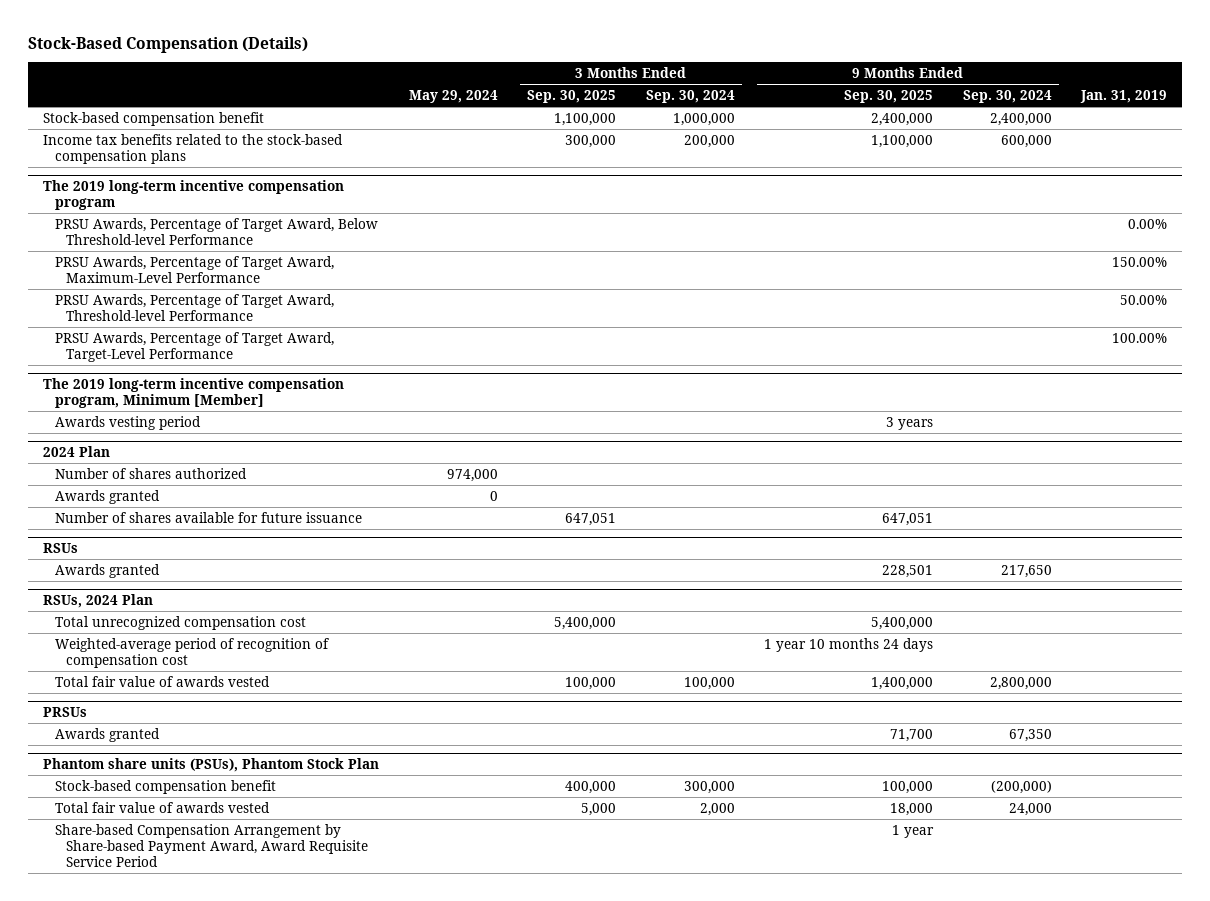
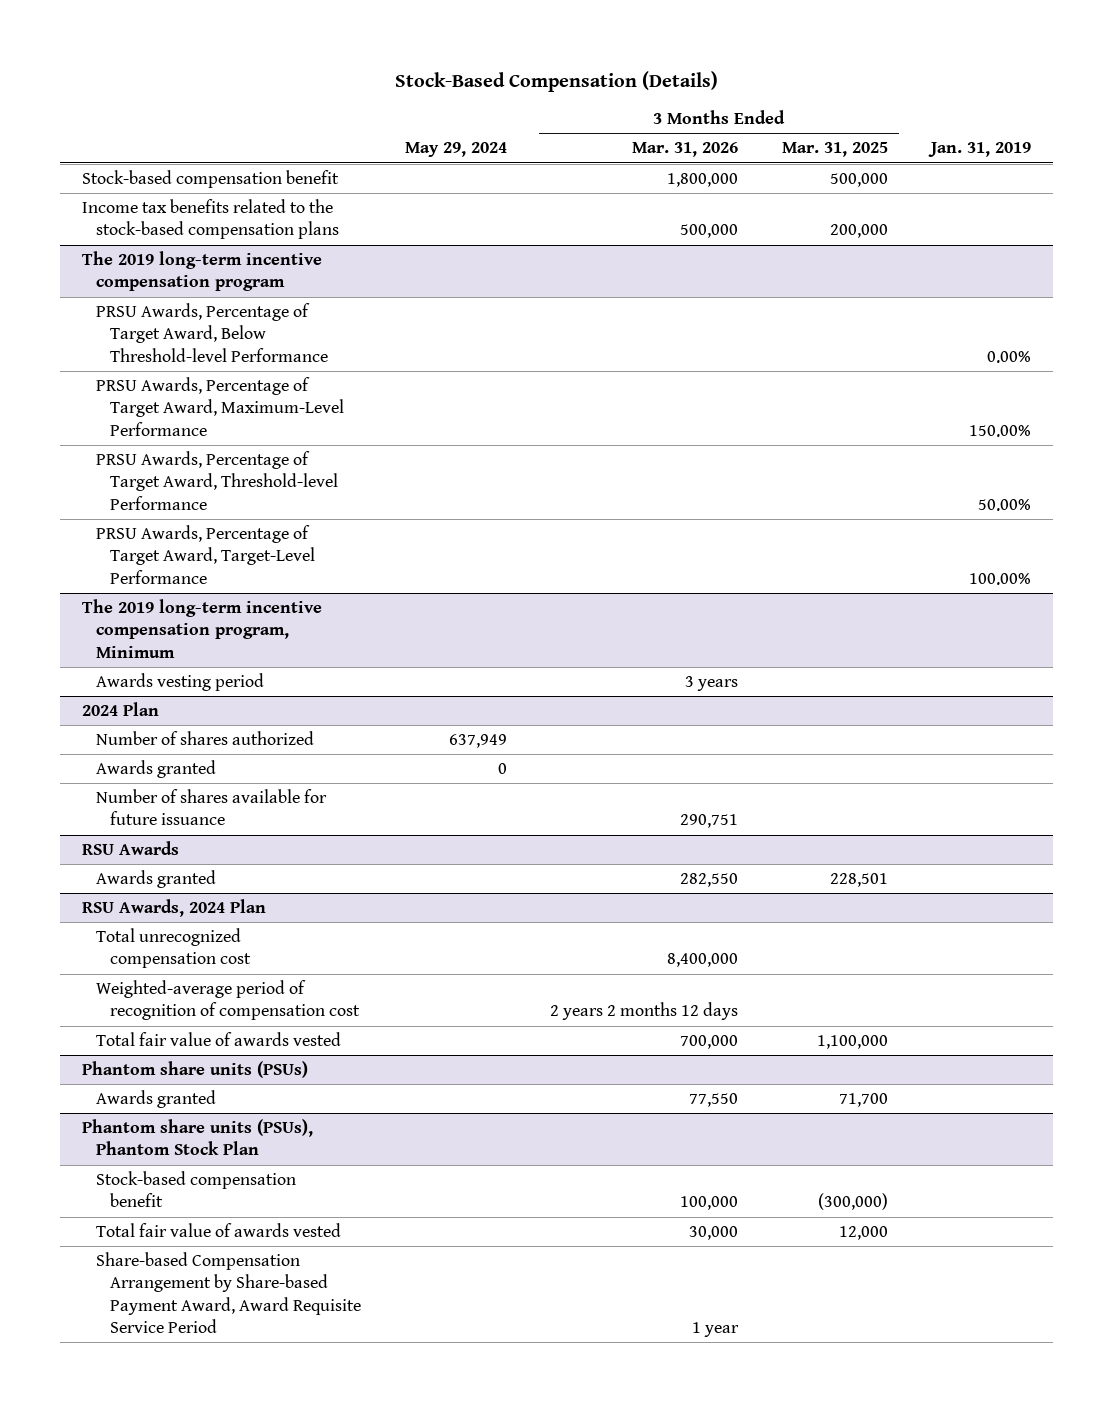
- | May 29, 2024 | 3 Months Ended Sep. 30, 2025 | 3 Months Ended Sep. 30, 2024 | 9 Months Ended Sep. 30, 2025 | 9 Months Ended Sep. 30, 2024 | Jan. 31, 2019
+ | May 29, 2024 | 3 Months Ended Mar. 31, 2026 | 3 Months Ended Mar. 31, 2025 | Jan. 31, 2019
- The 2019 long-term incentive compensation program, Minimum [Member]
+ The 2019 long-term incentive compensation program, Minimum
@ 2024 Plan
- Number of shares authorized | 974,000 | | | | |
+ Number of shares authorized | 637,949 | | |
- RSUs
+ RSU Awards
- RSUs, 2024 Plan
+ RSU Awards, 2024 Plan
- PRSUs
- Awards granted | | | | 71,700 | 67,350 |
+ Phantom share units (PSUs)
+ Awards granted | | 77,550 | 71,700 |

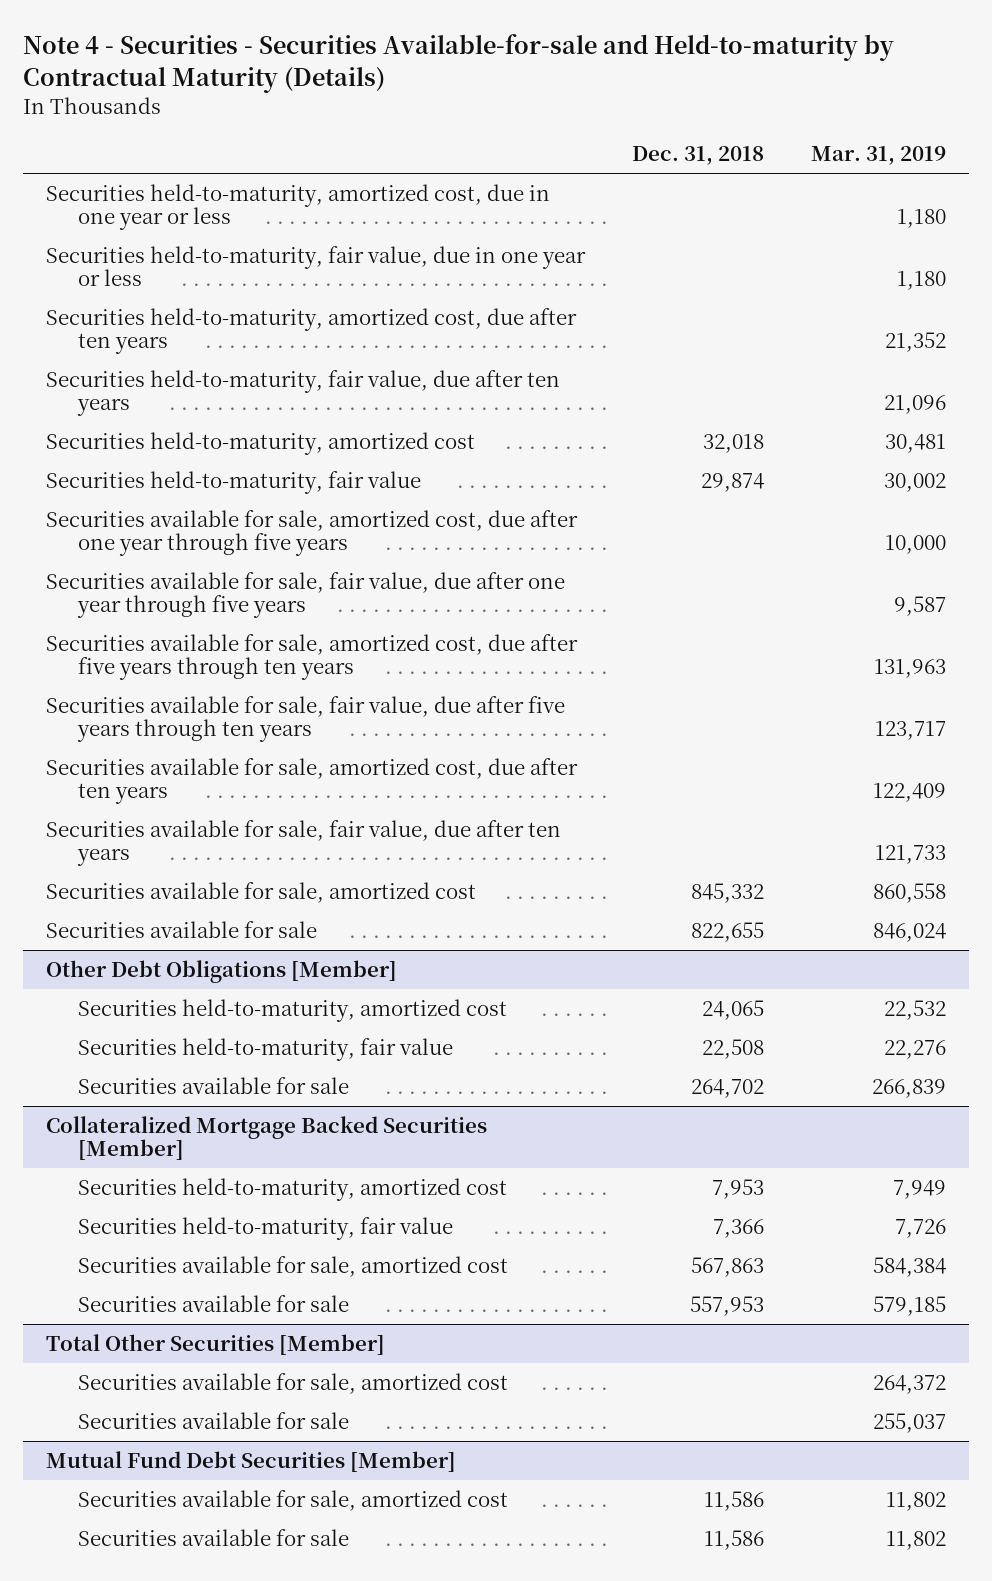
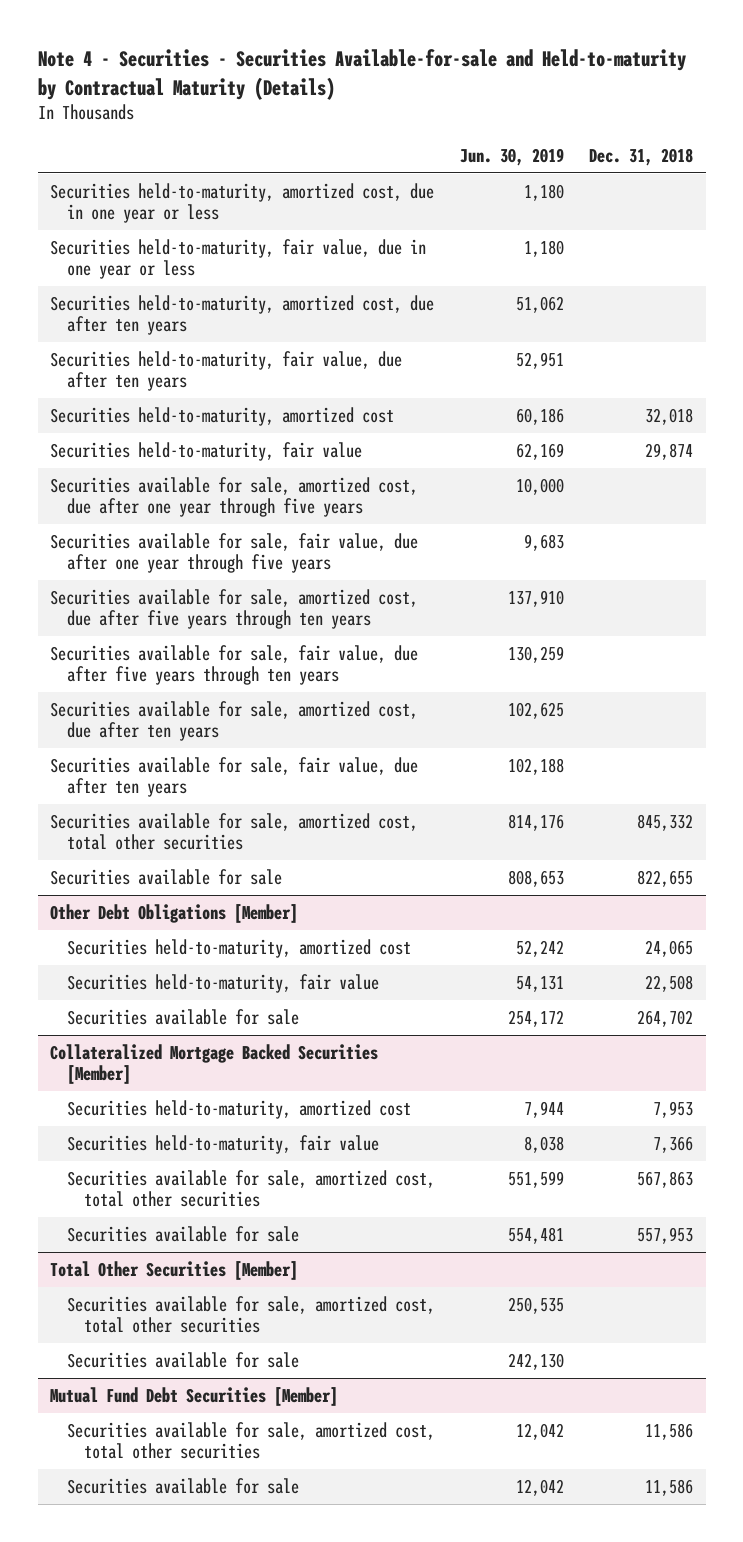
- | Dec. 31, 2018 | Mar. 31, 2019
+ | Jun. 30, 2019 | Dec. 31, 2018
- Securities available for sale, amortized cost | 845,332 | 860,558
+ Securities available for sale, amortized cost, total other securities | 814,176 | 845,332
@ Collateralized Mortgage Backed Securities [Member]
- Securities available for sale, amortized cost | 567,863 | 584,384
+ Securities available for sale, amortized cost, total other securities | 551,599 | 567,863
@ Total Other Securities [Member]
- Securities available for sale, amortized cost | | 264,372
+ Securities available for sale, amortized cost, total other securities | 250,535 |
@ Mutual Fund Debt Securities [Member]
- Securities available for sale, amortized cost | 11,586 | 11,802
+ Securities available for sale, amortized cost, total other securities | 12,042 | 11,586

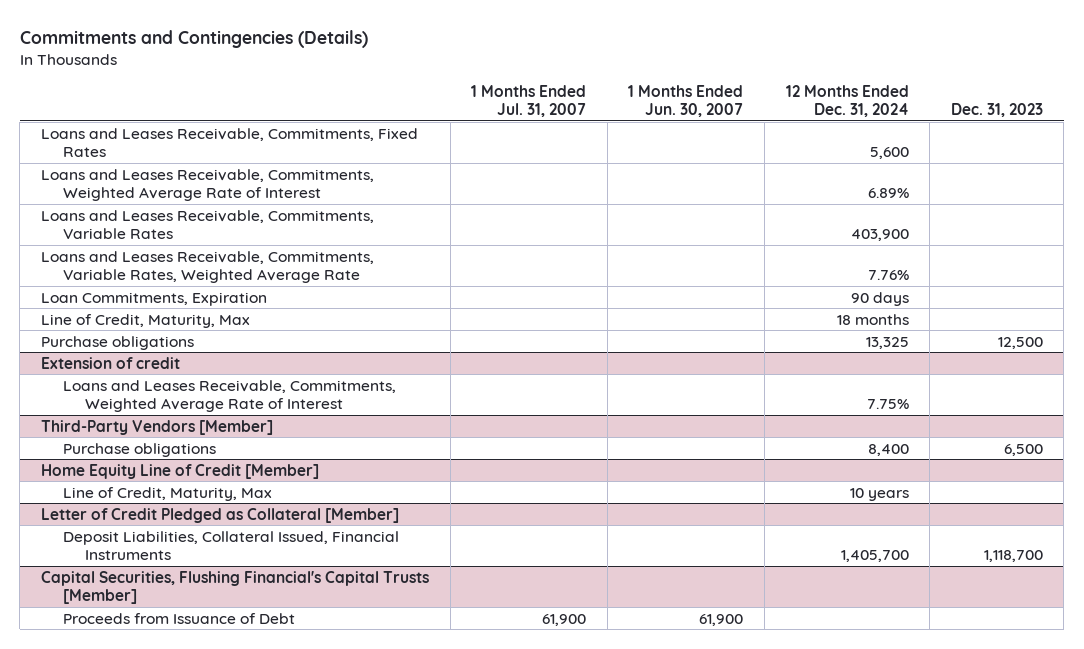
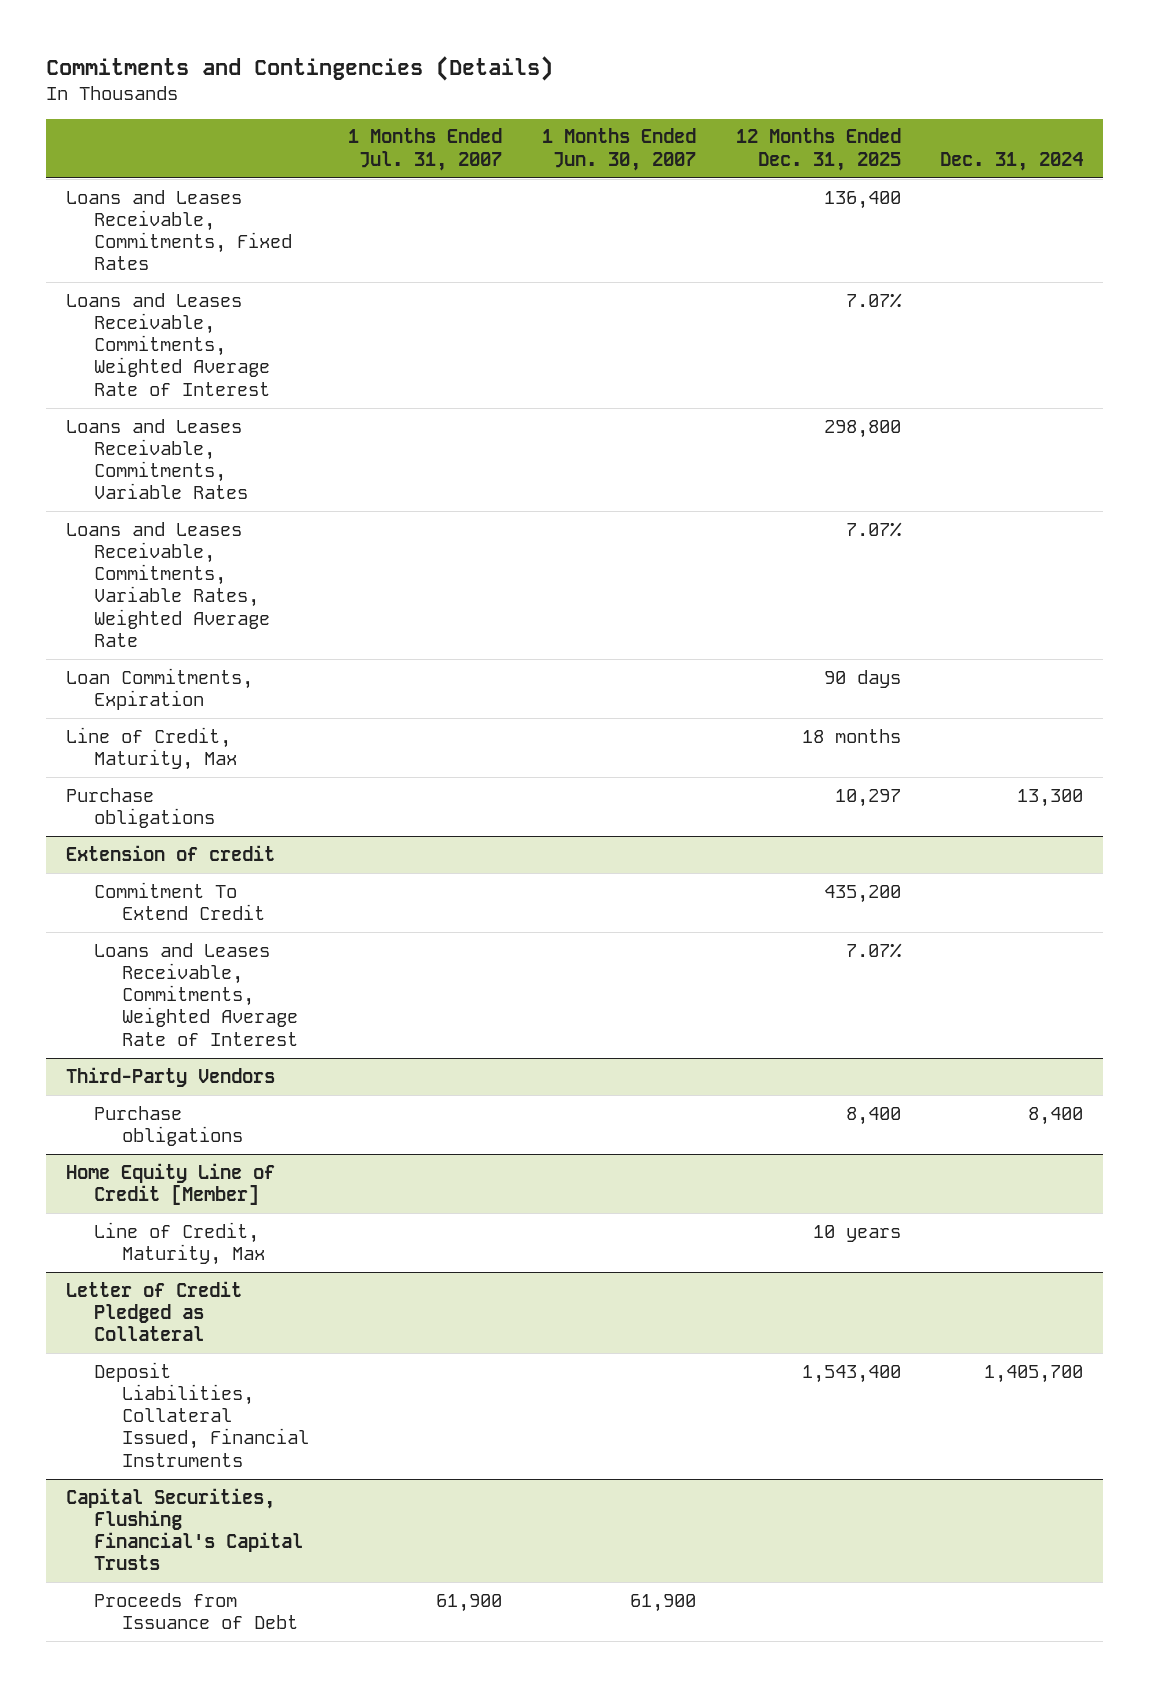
- | 1 Months Ended Jul. 31, 2007 | 1 Months Ended Jun. 30, 2007 | 12 Months Ended Dec. 31, 2024 | Dec. 31, 2023
+ | 1 Months Ended Jul. 31, 2007 | 1 Months Ended Jun. 30, 2007 | 12 Months Ended Dec. 31, 2025 | Dec. 31, 2024
@ Extension of credit
+ Commitment To Extend Credit | | | 435,200 |
- Third-Party Vendors [Member]
+ Third-Party Vendors
- Letter of Credit Pledged as Collateral [Member]
+ Letter of Credit Pledged as Collateral
- Capital Securities, Flushing Financial's Capital Trusts [Member]
+ Capital Securities, Flushing Financial's Capital Trusts

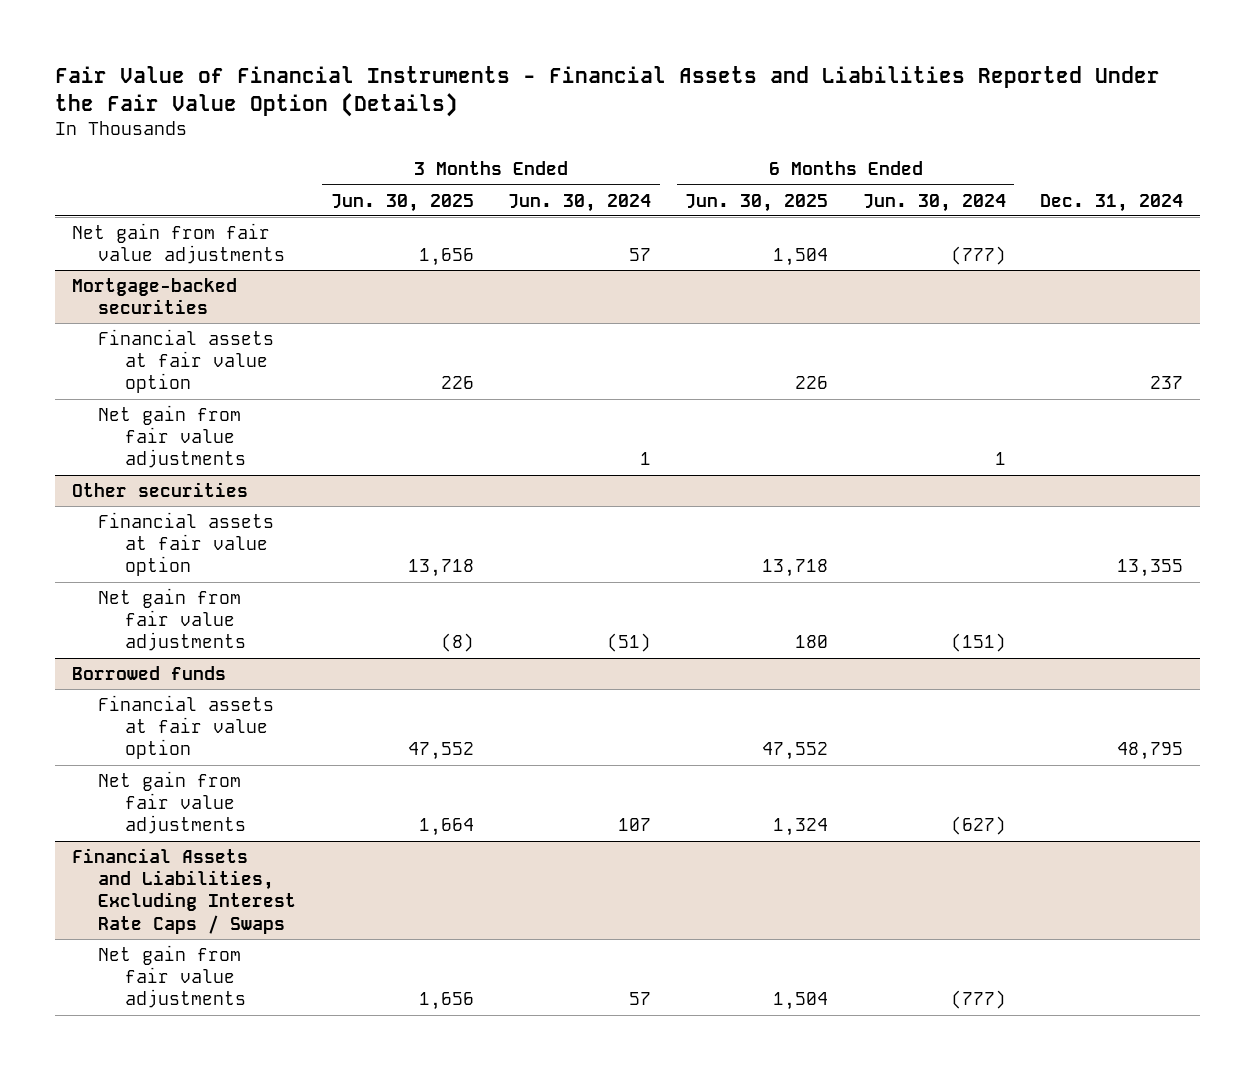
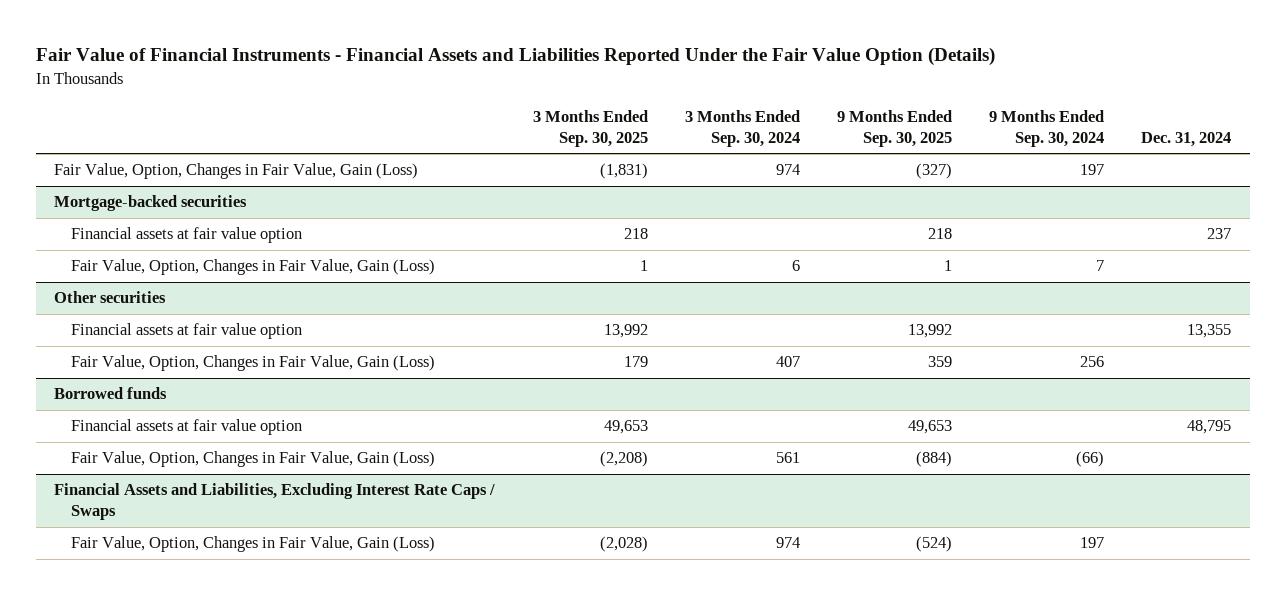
- | 3 Months Ended Jun. 30, 2025 | 3 Months Ended Jun. 30, 2024 | 6 Months Ended Jun. 30, 2025 | 6 Months Ended Jun. 30, 2024 | Dec. 31, 2024
+ | 3 Months Ended Sep. 30, 2025 | 3 Months Ended Sep. 30, 2024 | 9 Months Ended Sep. 30, 2025 | 9 Months Ended Sep. 30, 2024 | Dec. 31, 2024
- Net gain from fair value adjustments | 1,656 | 57 | 1,504 | (777) |
+ Fair Value, Option, Changes in Fair Value, Gain (Loss) | (1,831) | 974 | (327) | 197 |
@ Mortgage-backed securities
- Net gain from fair value adjustments | | 1 | | 1 |
+ Fair Value, Option, Changes in Fair Value, Gain (Loss) | 1 | 6 | 1 | 7 |
@ Other securities
- Net gain from fair value adjustments | (8) | (51) | 180 | (151) |
+ Fair Value, Option, Changes in Fair Value, Gain (Loss) | 179 | 407 | 359 | 256 |
@ Borrowed funds
- Net gain from fair value adjustments | 1,664 | 107 | 1,324 | (627) |
+ Fair Value, Option, Changes in Fair Value, Gain (Loss) | (2,208) | 561 | (884) | (66) |
@ Financial Assets and Liabilities, Excluding Interest Rate Caps / Swaps
- Net gain from fair value adjustments | 1,656 | 57 | 1,504 | (777) |
+ Fair Value, Option, Changes in Fair Value, Gain (Loss) | (2,028) | 974 | (524) | 197 |

